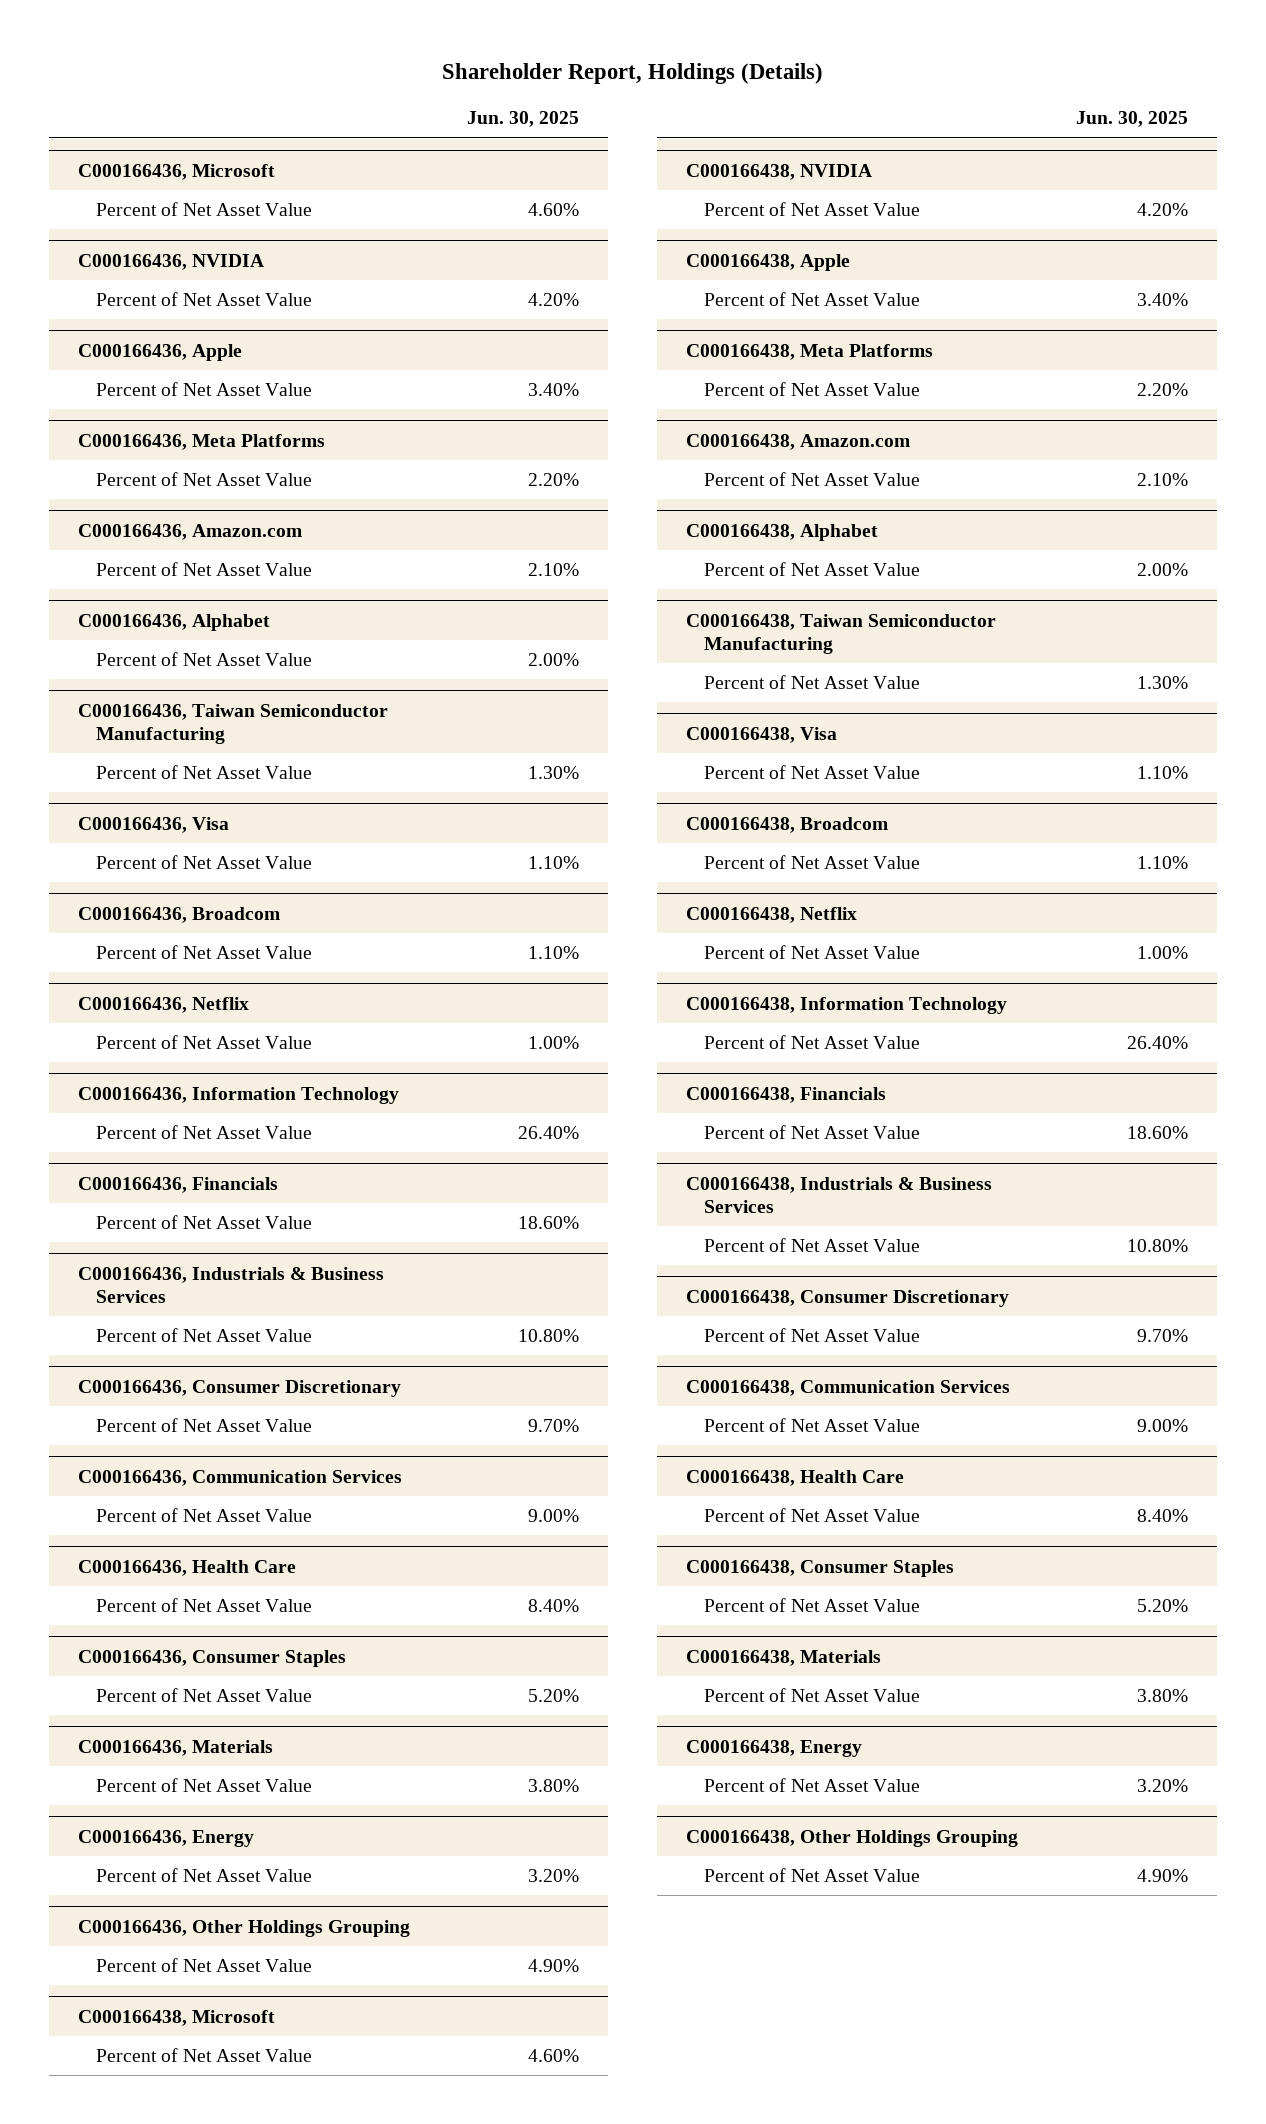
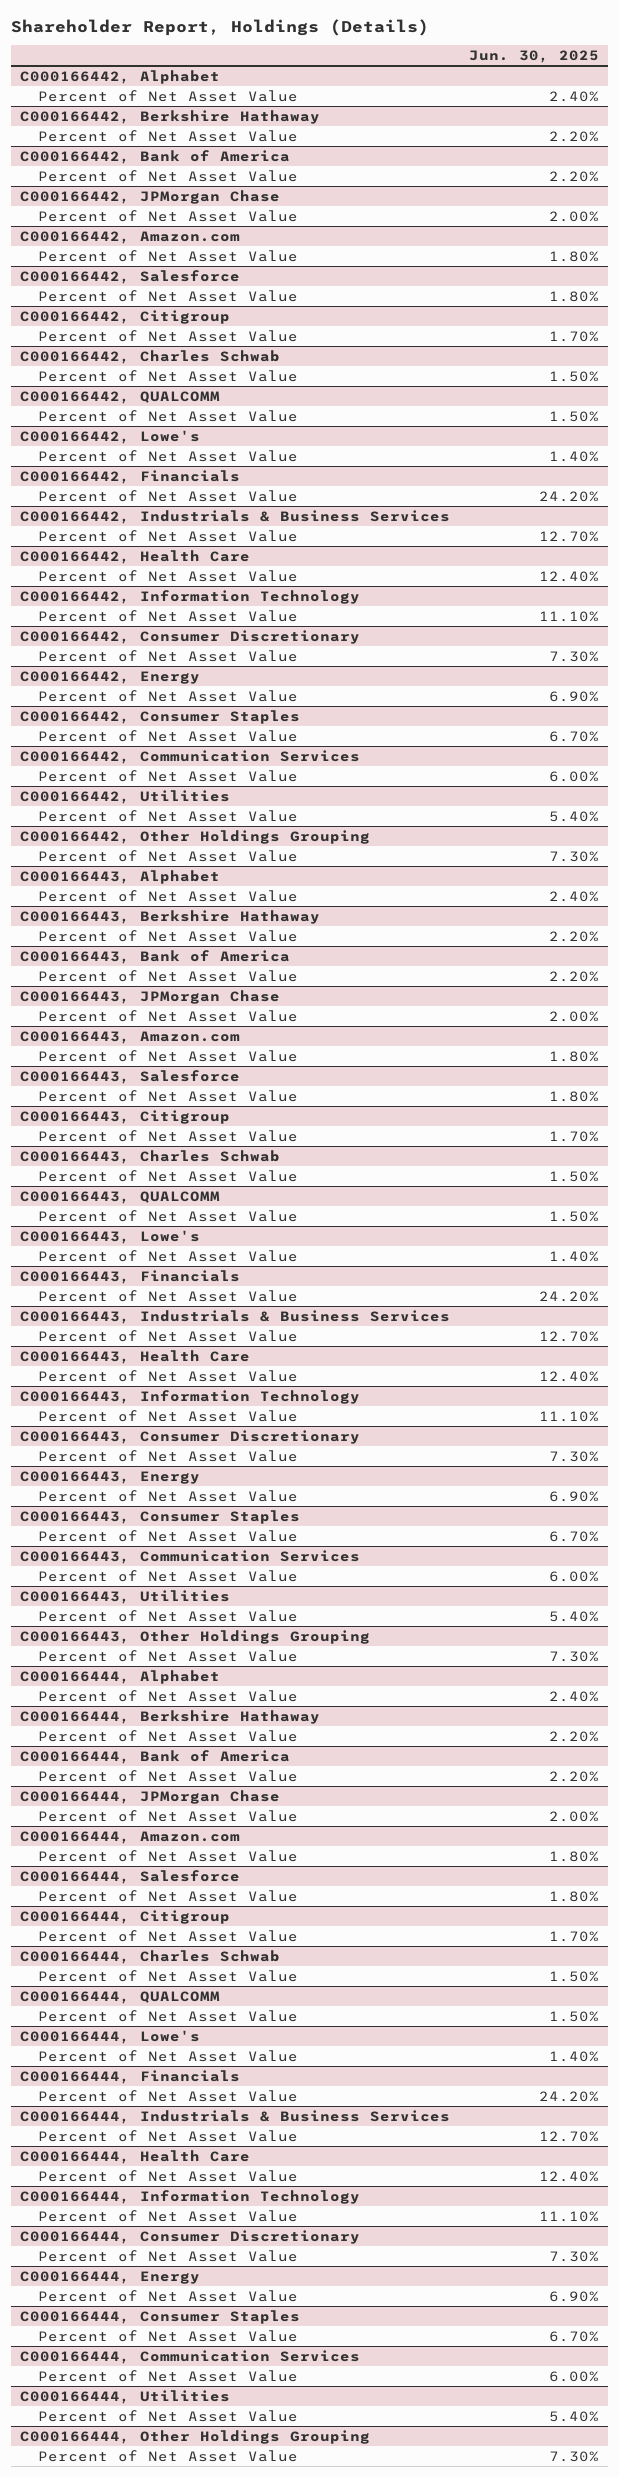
- C000166436, Microsoft
- Percent of Net Asset Value | 4.60%
- C000166436, NVIDIA
- Percent of Net Asset Value | 4.20%
- C000166436, Apple
- Percent of Net Asset Value | 3.40%
- C000166436, Meta Platforms
+ C000166442, Alphabet
+ Percent of Net Asset Value | 2.40%
+ C000166442, Berkshire Hathaway
- C000166436, Amazon.com
- Percent of Net Asset Value | 2.10%
- C000166436, Alphabet
+ C000166442, Bank of America
+ Percent of Net Asset Value | 2.20%
+ C000166442, JPMorgan Chase
- C000166436, Taiwan Semiconductor Manufacturing
- Percent of Net Asset Value | 1.30%
- C000166436, Visa
- Percent of Net Asset Value | 1.10%
- C000166436, Broadcom
- Percent of Net Asset Value | 1.10%
- C000166436, Netflix
- Percent of Net Asset Value | 1.00%
- C000166436, Information Technology
- Percent of Net Asset Value | 26.40%
- C000166436, Financials
- Percent of Net Asset Value | 18.60%
- C000166436, Industrials & Business Services
- Percent of Net Asset Value | 10.80%
- C000166436, Consumer Discretionary
- Percent of Net Asset Value | 9.70%
- C000166436, Communication Services
- Percent of Net Asset Value | 9.00%
- C000166436, Health Care
- Percent of Net Asset Value | 8.40%
- C000166436, Consumer Staples
- Percent of Net Asset Value | 5.20%
- C000166436, Materials
- Percent of Net Asset Value | 3.80%
- C000166436, Energy
- Percent of Net Asset Value | 3.20%
- C000166436, Other Holdings Grouping
- Percent of Net Asset Value | 4.90%
- C000166438, Microsoft
- Percent of Net Asset Value | 4.60%
- C000166438, NVIDIA
- Percent of Net Asset Value | 4.20%
- C000166438, Apple
- Percent of Net Asset Value | 3.40%
- C000166438, Meta Platforms
+ C000166442, Amazon.com
+ Percent of Net Asset Value | 1.80%
+ C000166442, Salesforce
+ Percent of Net Asset Value | 1.80%
+ C000166442, Citigroup
+ Percent of Net Asset Value | 1.70%
+ C000166442, Charles Schwab
+ Percent of Net Asset Value | 1.50%
+ C000166442, QUALCOMM
+ Percent of Net Asset Value | 1.50%
+ C000166442, Lowe's
+ Percent of Net Asset Value | 1.40%
+ C000166442, Financials
+ Percent of Net Asset Value | 24.20%
+ C000166442, Industrials & Business Services
+ Percent of Net Asset Value | 12.70%
+ C000166442, Health Care
+ Percent of Net Asset Value | 12.40%
+ C000166442, Information Technology
+ Percent of Net Asset Value | 11.10%
+ C000166442, Consumer Discretionary
+ Percent of Net Asset Value | 7.30%
+ C000166442, Energy
+ Percent of Net Asset Value | 6.90%
+ C000166442, Consumer Staples
+ Percent of Net Asset Value | 6.70%
+ C000166442, Communication Services
+ Percent of Net Asset Value | 6.00%
+ C000166442, Utilities
+ Percent of Net Asset Value | 5.40%
+ C000166442, Other Holdings Grouping
+ Percent of Net Asset Value | 7.30%
+ C000166443, Alphabet
+ Percent of Net Asset Value | 2.40%
+ C000166443, Berkshire Hathaway
- C000166438, Amazon.com
- Percent of Net Asset Value | 2.10%
- C000166438, Alphabet
+ C000166443, Bank of America
+ Percent of Net Asset Value | 2.20%
+ C000166443, JPMorgan Chase
- C000166438, Taiwan Semiconductor Manufacturing
- Percent of Net Asset Value | 1.30%
- C000166438, Visa
- Percent of Net Asset Value | 1.10%
- C000166438, Broadcom
- Percent of Net Asset Value | 1.10%
- C000166438, Netflix
- Percent of Net Asset Value | 1.00%
- C000166438, Information Technology
- Percent of Net Asset Value | 26.40%
- C000166438, Financials
- Percent of Net Asset Value | 18.60%
- C000166438, Industrials & Business Services
- Percent of Net Asset Value | 10.80%
- C000166438, Consumer Discretionary
- Percent of Net Asset Value | 9.70%
- C000166438, Communication Services
- Percent of Net Asset Value | 9.00%
- C000166438, Health Care
- Percent of Net Asset Value | 8.40%
- C000166438, Consumer Staples
- Percent of Net Asset Value | 5.20%
- C000166438, Materials
- Percent of Net Asset Value | 3.80%
- C000166438, Energy
- Percent of Net Asset Value | 3.20%
- C000166438, Other Holdings Grouping
- Percent of Net Asset Value | 4.90%
+ C000166443, Amazon.com
+ Percent of Net Asset Value | 1.80%
+ C000166443, Salesforce
+ Percent of Net Asset Value | 1.80%
+ C000166443, Citigroup
+ Percent of Net Asset Value | 1.70%
+ C000166443, Charles Schwab
+ Percent of Net Asset Value | 1.50%
+ C000166443, QUALCOMM
+ Percent of Net Asset Value | 1.50%
+ C000166443, Lowe's
+ Percent of Net Asset Value | 1.40%
+ C000166443, Financials
+ Percent of Net Asset Value | 24.20%
+ C000166443, Industrials & Business Services
+ Percent of Net Asset Value | 12.70%
+ C000166443, Health Care
+ Percent of Net Asset Value | 12.40%
+ C000166443, Information Technology
+ Percent of Net Asset Value | 11.10%
+ C000166443, Consumer Discretionary
+ Percent of Net Asset Value | 7.30%
+ C000166443, Energy
+ Percent of Net Asset Value | 6.90%
+ C000166443, Consumer Staples
+ Percent of Net Asset Value | 6.70%
+ C000166443, Communication Services
+ Percent of Net Asset Value | 6.00%
+ C000166443, Utilities
+ Percent of Net Asset Value | 5.40%
+ C000166443, Other Holdings Grouping
+ Percent of Net Asset Value | 7.30%
+ C000166444, Alphabet
+ Percent of Net Asset Value | 2.40%
+ C000166444, Berkshire Hathaway
+ Percent of Net Asset Value | 2.20%
+ C000166444, Bank of America
+ Percent of Net Asset Value | 2.20%
+ C000166444, JPMorgan Chase
+ Percent of Net Asset Value | 2.00%
+ C000166444, Amazon.com
+ Percent of Net Asset Value | 1.80%
+ C000166444, Salesforce
+ Percent of Net Asset Value | 1.80%
+ C000166444, Citigroup
+ Percent of Net Asset Value | 1.70%
+ C000166444, Charles Schwab
+ Percent of Net Asset Value | 1.50%
+ C000166444, QUALCOMM
+ Percent of Net Asset Value | 1.50%
+ C000166444, Lowe's
+ Percent of Net Asset Value | 1.40%
+ C000166444, Financials
+ Percent of Net Asset Value | 24.20%
+ C000166444, Industrials & Business Services
+ Percent of Net Asset Value | 12.70%
+ C000166444, Health Care
+ Percent of Net Asset Value | 12.40%
+ C000166444, Information Technology
+ Percent of Net Asset Value | 11.10%
+ C000166444, Consumer Discretionary
+ Percent of Net Asset Value | 7.30%
+ C000166444, Energy
+ Percent of Net Asset Value | 6.90%
+ C000166444, Consumer Staples
+ Percent of Net Asset Value | 6.70%
+ C000166444, Communication Services
+ Percent of Net Asset Value | 6.00%
+ C000166444, Utilities
+ Percent of Net Asset Value | 5.40%
+ C000166444, Other Holdings Grouping
+ Percent of Net Asset Value | 7.30%

